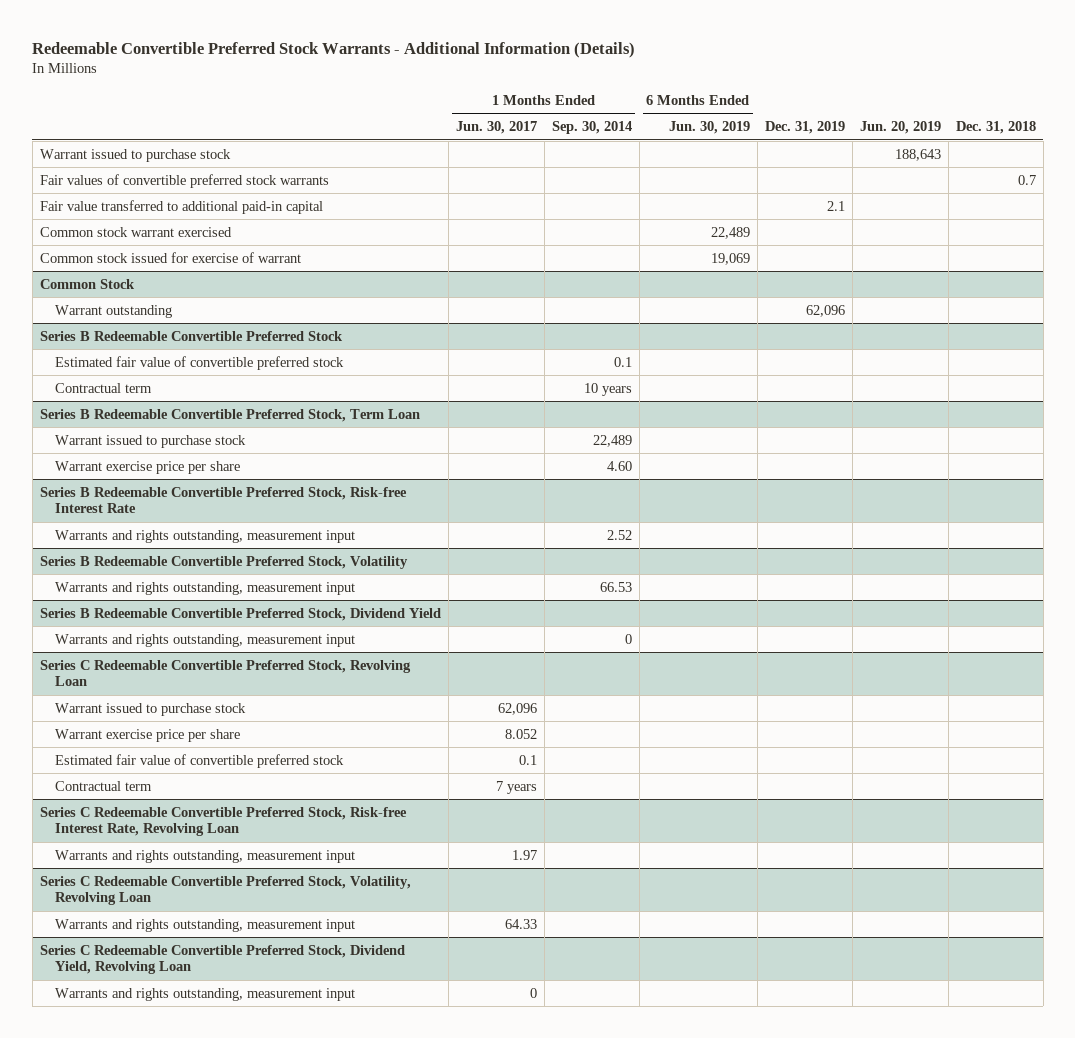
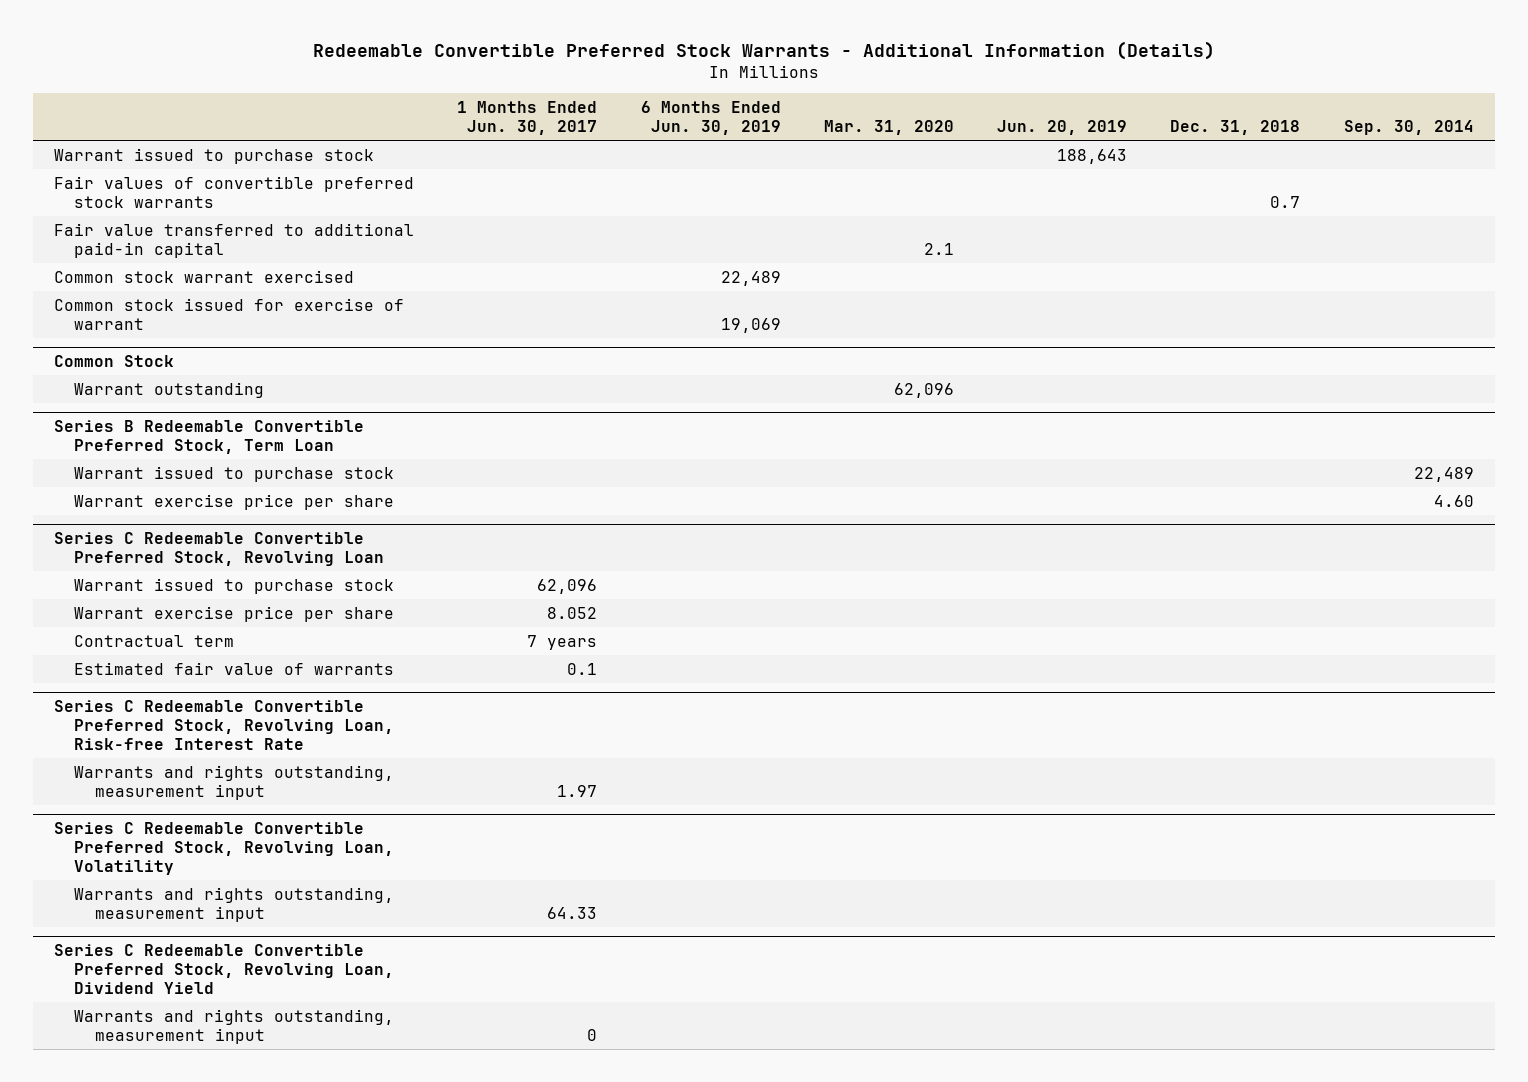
- | 1 Months Ended Jun. 30, 2017 | 1 Months Ended Sep. 30, 2014 | 6 Months Ended Jun. 30, 2019 | Dec. 31, 2019 | Jun. 20, 2019 | Dec. 31, 2018
+ | 1 Months Ended Jun. 30, 2017 | 6 Months Ended Jun. 30, 2019 | Mar. 31, 2020 | Jun. 20, 2019 | Dec. 31, 2018 | Sep. 30, 2014
- Series B Redeemable Convertible Preferred Stock
- Estimated fair value of convertible preferred stock | | 0.1 | | | |
- Contractual term | | 10 years | | | |
- Series B Redeemable Convertible Preferred Stock, Risk-free Interest Rate
- Warrants and rights outstanding, measurement input | | 2.52 | | | |
- Series B Redeemable Convertible Preferred Stock, Volatility
- Warrants and rights outstanding, measurement input | | 66.53 | | | |
- Series B Redeemable Convertible Preferred Stock, Dividend Yield
- Warrants and rights outstanding, measurement input | | 0 | | | |
@ Series C Redeemable Convertible Preferred Stock, Revolving Loan
- Estimated fair value of convertible preferred stock | 0.1 | | | | |
- Series C Redeemable Convertible Preferred Stock, Risk-free Interest Rate, Revolving Loan
@ Series C Redeemable Convertible Preferred Stock, Revolving Loan
+ Estimated fair value of warrants | 0.1 | | | | |
+ Series C Redeemable Convertible Preferred Stock, Revolving Loan, Risk-free Interest Rate
- Series C Redeemable Convertible Preferred Stock, Volatility, Revolving Loan
+ Series C Redeemable Convertible Preferred Stock, Revolving Loan, Volatility
- Series C Redeemable Convertible Preferred Stock, Dividend Yield, Revolving Loan
+ Series C Redeemable Convertible Preferred Stock, Revolving Loan, Dividend Yield

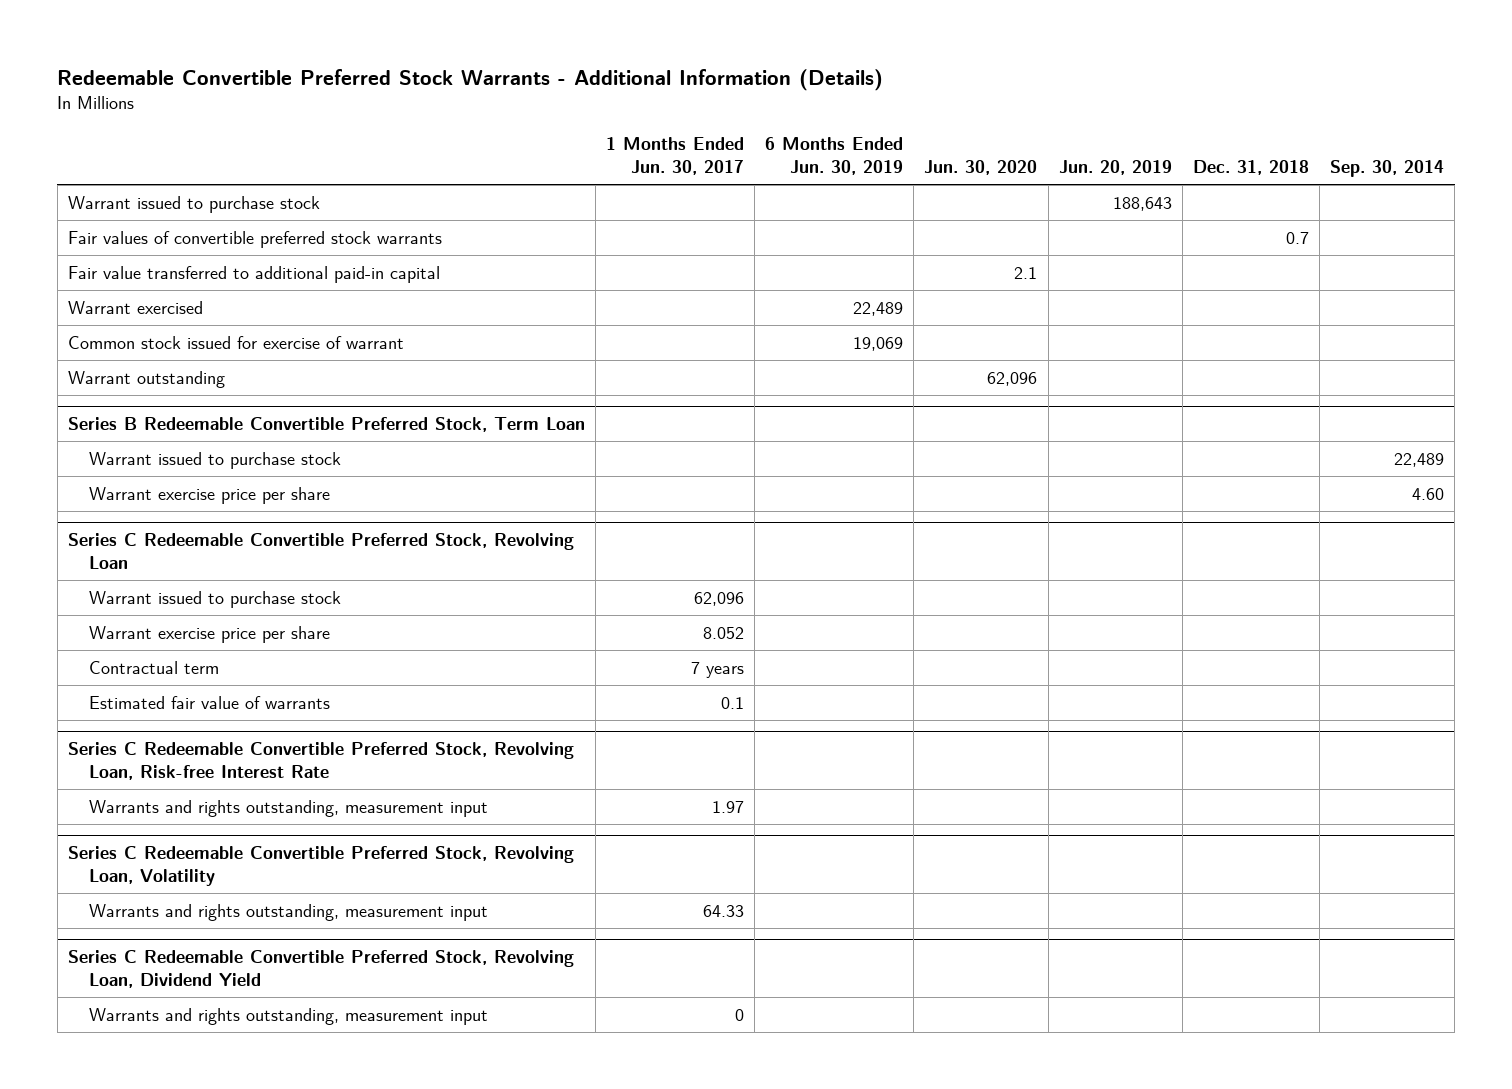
- | 1 Months Ended Jun. 30, 2017 | 6 Months Ended Jun. 30, 2019 | Mar. 31, 2020 | Jun. 20, 2019 | Dec. 31, 2018 | Sep. 30, 2014
+ | 1 Months Ended Jun. 30, 2017 | 6 Months Ended Jun. 30, 2019 | Jun. 30, 2020 | Jun. 20, 2019 | Dec. 31, 2018 | Sep. 30, 2014
- Common stock warrant exercised | | 22,489 | | | |
+ Warrant exercised | | 22,489 | | | |
- Common Stock
- Warrant outstanding | | | 62,096 | | |
+ Warrant outstanding | | | 62,096 | | |

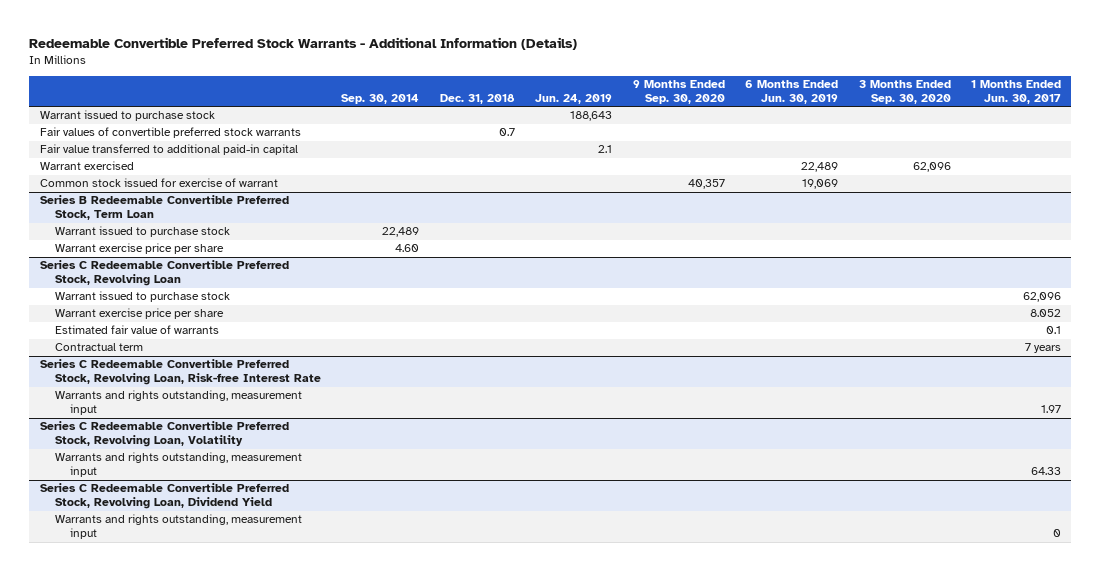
- | 1 Months Ended Jun. 30, 2017 | 6 Months Ended Jun. 30, 2019 | Jun. 30, 2020 | Jun. 20, 2019 | Dec. 31, 2018 | Sep. 30, 2014
+ | Sep. 30, 2014 | Dec. 31, 2018 | Jun. 24, 2019 | 9 Months Ended Sep. 30, 2020 | 6 Months Ended Jun. 30, 2019 | 3 Months Ended Sep. 30, 2020 | 1 Months Ended Jun. 30, 2017
- Warrant outstanding | | | 62,096 | | |
@ Series C Redeemable Convertible Preferred Stock, Revolving Loan
moved down: Contractual term | | | | | | | 7 years

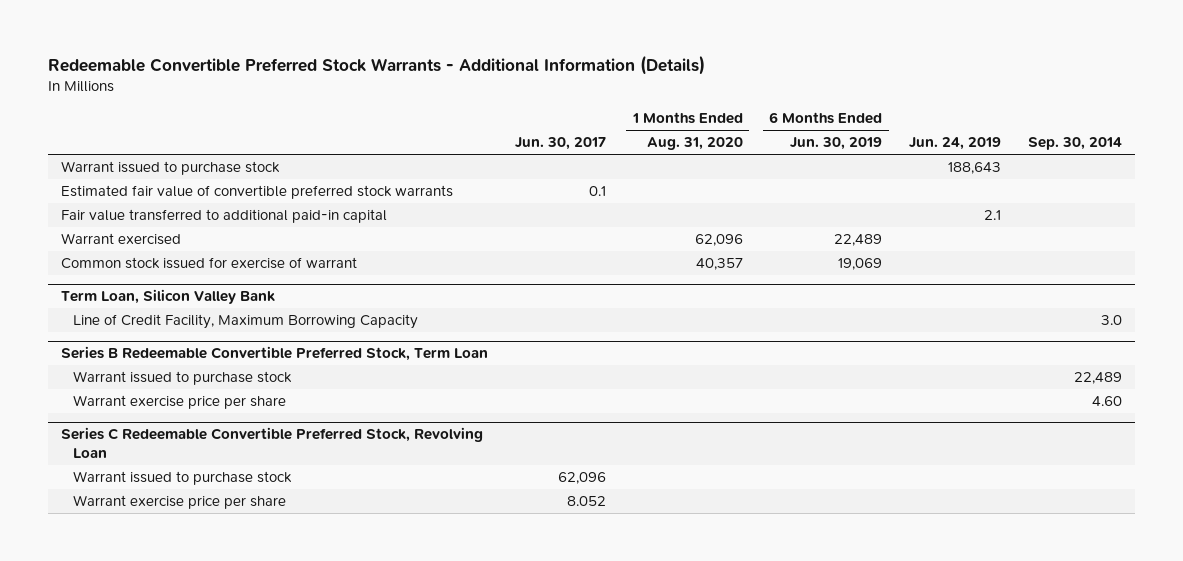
- | Sep. 30, 2014 | Dec. 31, 2018 | Jun. 24, 2019 | 9 Months Ended Sep. 30, 2020 | 6 Months Ended Jun. 30, 2019 | 3 Months Ended Sep. 30, 2020 | 1 Months Ended Jun. 30, 2017
+ | Jun. 30, 2017 | 1 Months Ended Aug. 31, 2020 | 6 Months Ended Jun. 30, 2019 | Jun. 24, 2019 | Sep. 30, 2014
- Fair values of convertible preferred stock warrants | | 0.7 | | | | |
+ Estimated fair value of convertible preferred stock warrants | 0.1 | | | |
+ Term Loan, Silicon Valley Bank
+ Line of Credit Facility, Maximum Borrowing Capacity | | | | | 3.0
@ Series C Redeemable Convertible Preferred Stock, Revolving Loan
- Estimated fair value of warrants | | | | | | | 0.1
- Contractual term | | | | | | | 7 years
- Series C Redeemable Convertible Preferred Stock, Revolving Loan, Risk-free Interest Rate
- Warrants and rights outstanding, measurement input | | | | | | | 1.97
- Series C Redeemable Convertible Preferred Stock, Revolving Loan, Volatility
- Warrants and rights outstanding, measurement input | | | | | | | 64.33
- Series C Redeemable Convertible Preferred Stock, Revolving Loan, Dividend Yield
- Warrants and rights outstanding, measurement input | | | | | | | 0

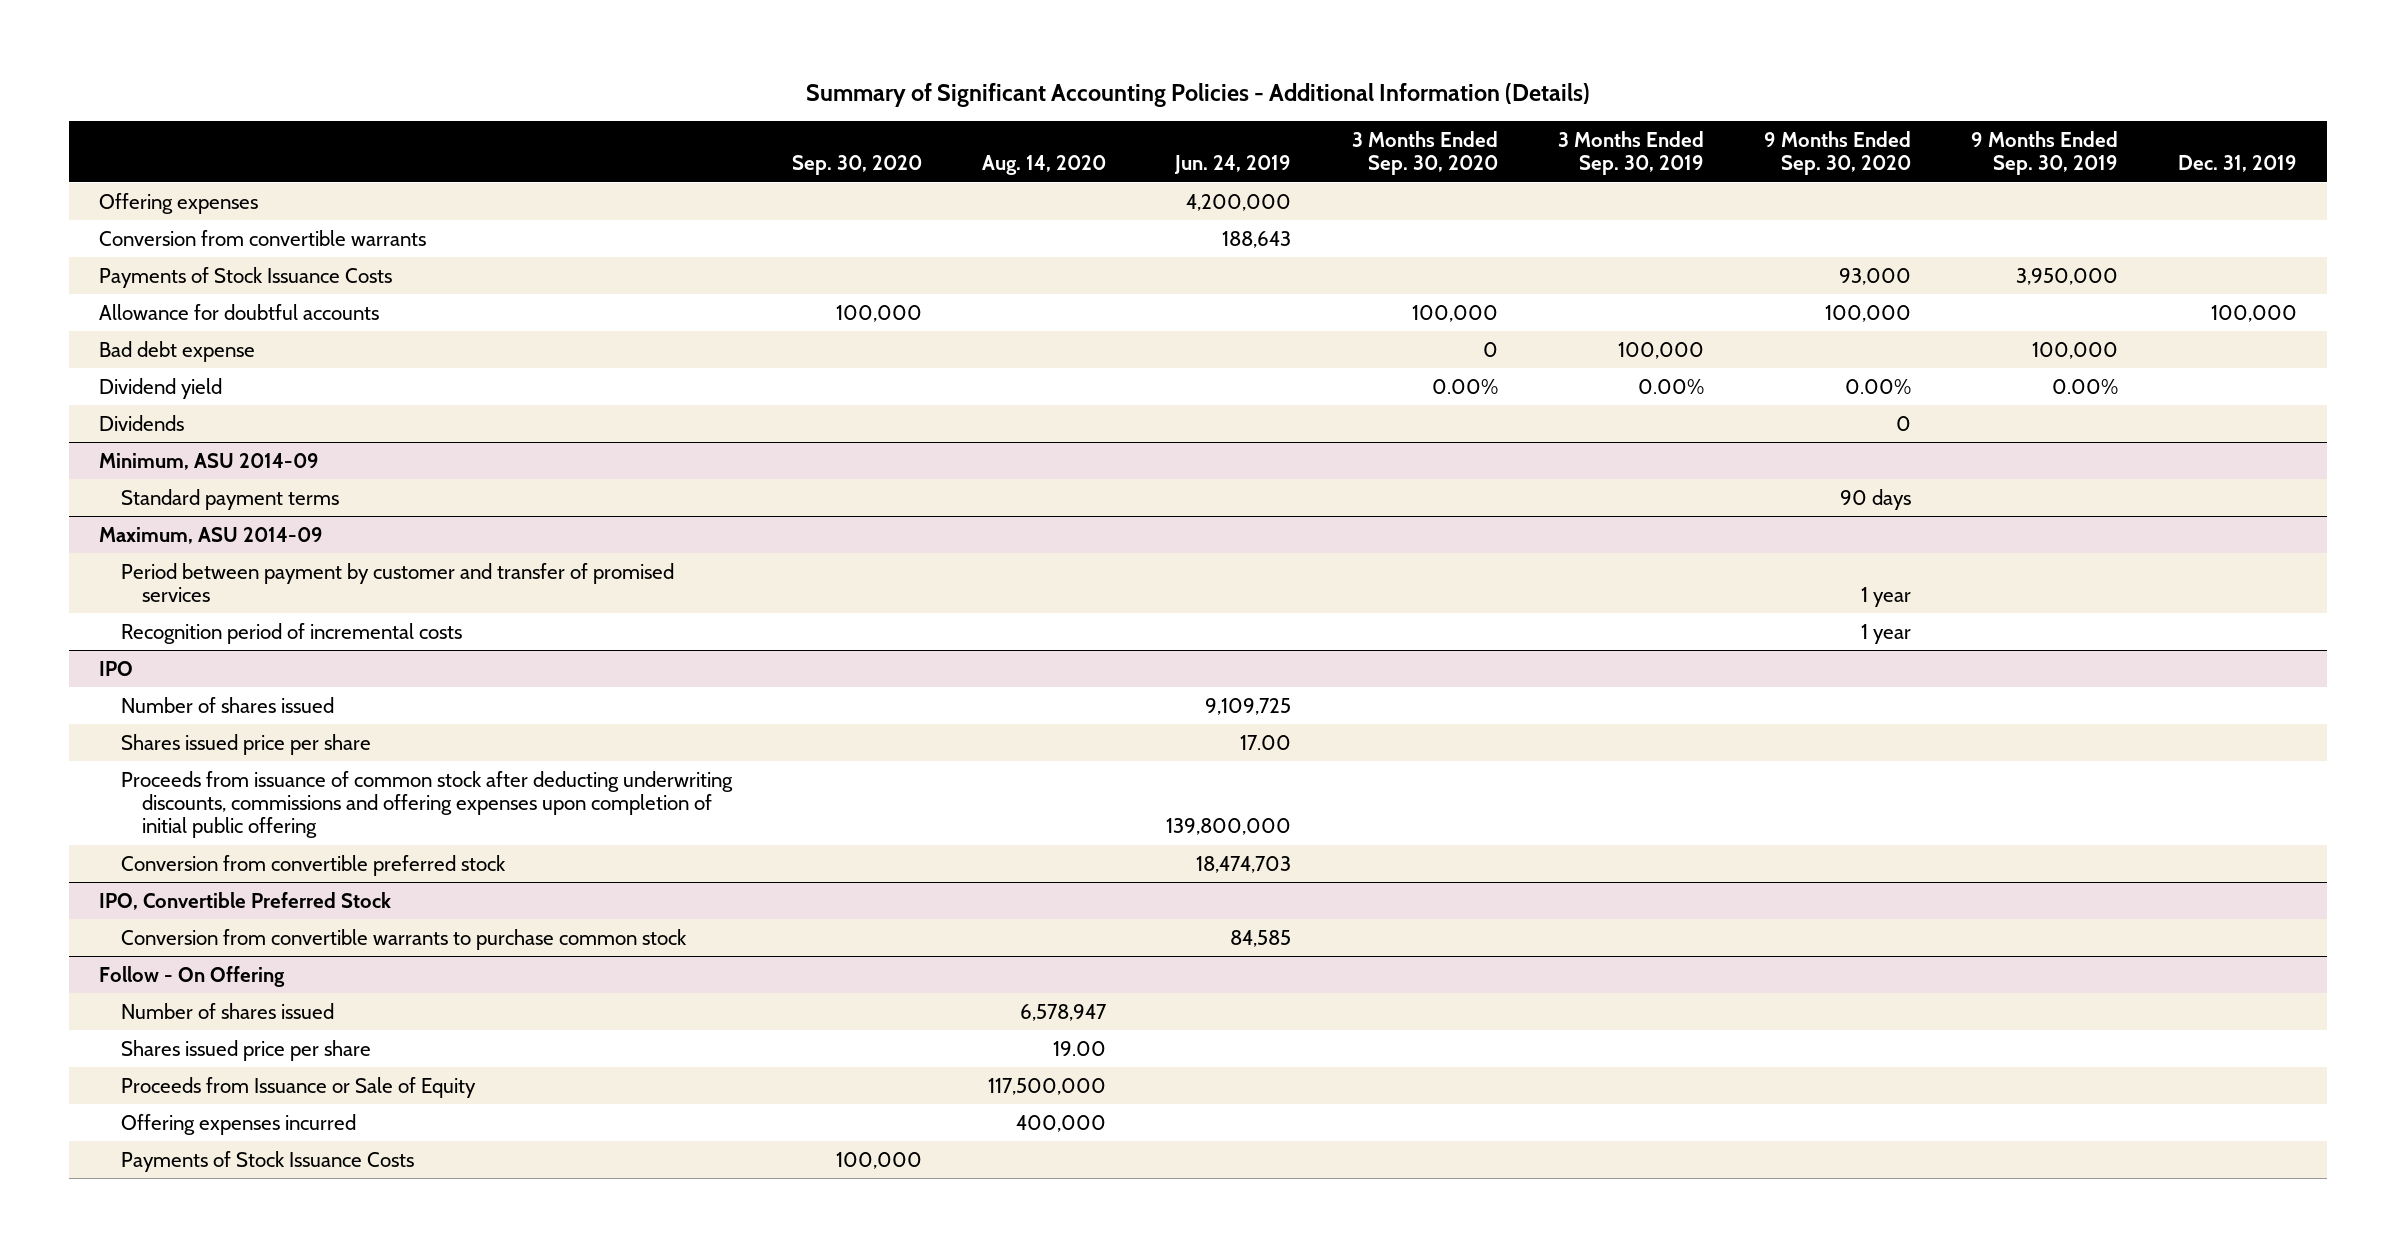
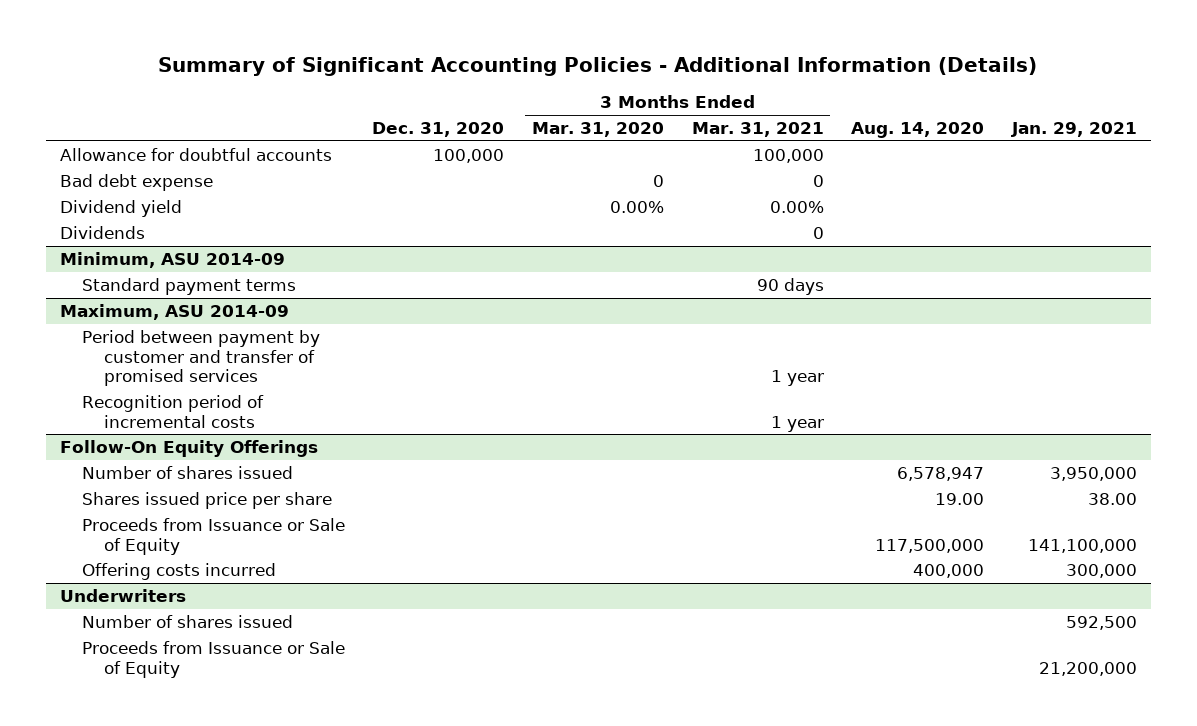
- | Sep. 30, 2020 | Aug. 14, 2020 | Jun. 24, 2019 | 3 Months Ended Sep. 30, 2020 | 3 Months Ended Sep. 30, 2019 | 9 Months Ended Sep. 30, 2020 | 9 Months Ended Sep. 30, 2019 | Dec. 31, 2019
+ | Dec. 31, 2020 | 3 Months Ended Mar. 31, 2020 | 3 Months Ended Mar. 31, 2021 | Aug. 14, 2020 | Jan. 29, 2021
- Offering expenses | | | 4,200,000 | | | | |
- Conversion from convertible warrants | | | 188,643 | | | | |
- Payments of Stock Issuance Costs | | | | | | 93,000 | 3,950,000 |
- IPO
- Number of shares issued | | | 9,109,725 | | | | |
- Shares issued price per share | | | 17.00 | | | | |
- Proceeds from issuance of common stock after deducting underwriting discounts, commissions and offering expenses upon completion of initial public offering | | | 139,800,000 | | | | |
- Conversion from convertible preferred stock | | | 18,474,703 | | | | |
- IPO, Convertible Preferred Stock
- Conversion from convertible warrants to purchase common stock | | | 84,585 | | | | |
- Follow - On Offering
+ Follow-On Equity Offerings
- Offering expenses incurred | | 400,000 | | | | | |
- Payments of Stock Issuance Costs | 100,000 | | | | | | |
+ Offering costs incurred | | | | 400,000 | 300,000
+ Underwriters
+ Number of shares issued | | | | | 592,500
+ Proceeds from Issuance or Sale of Equity | | | | | 21,200,000

